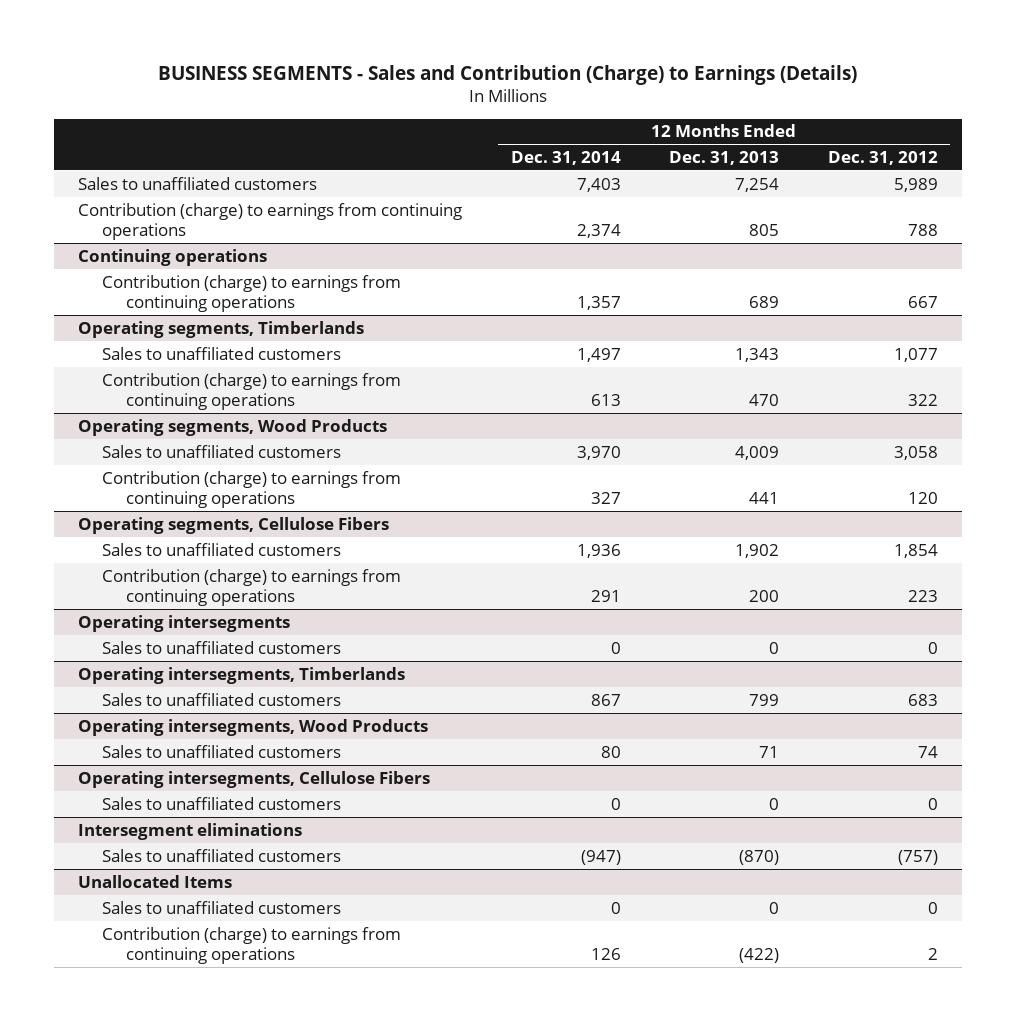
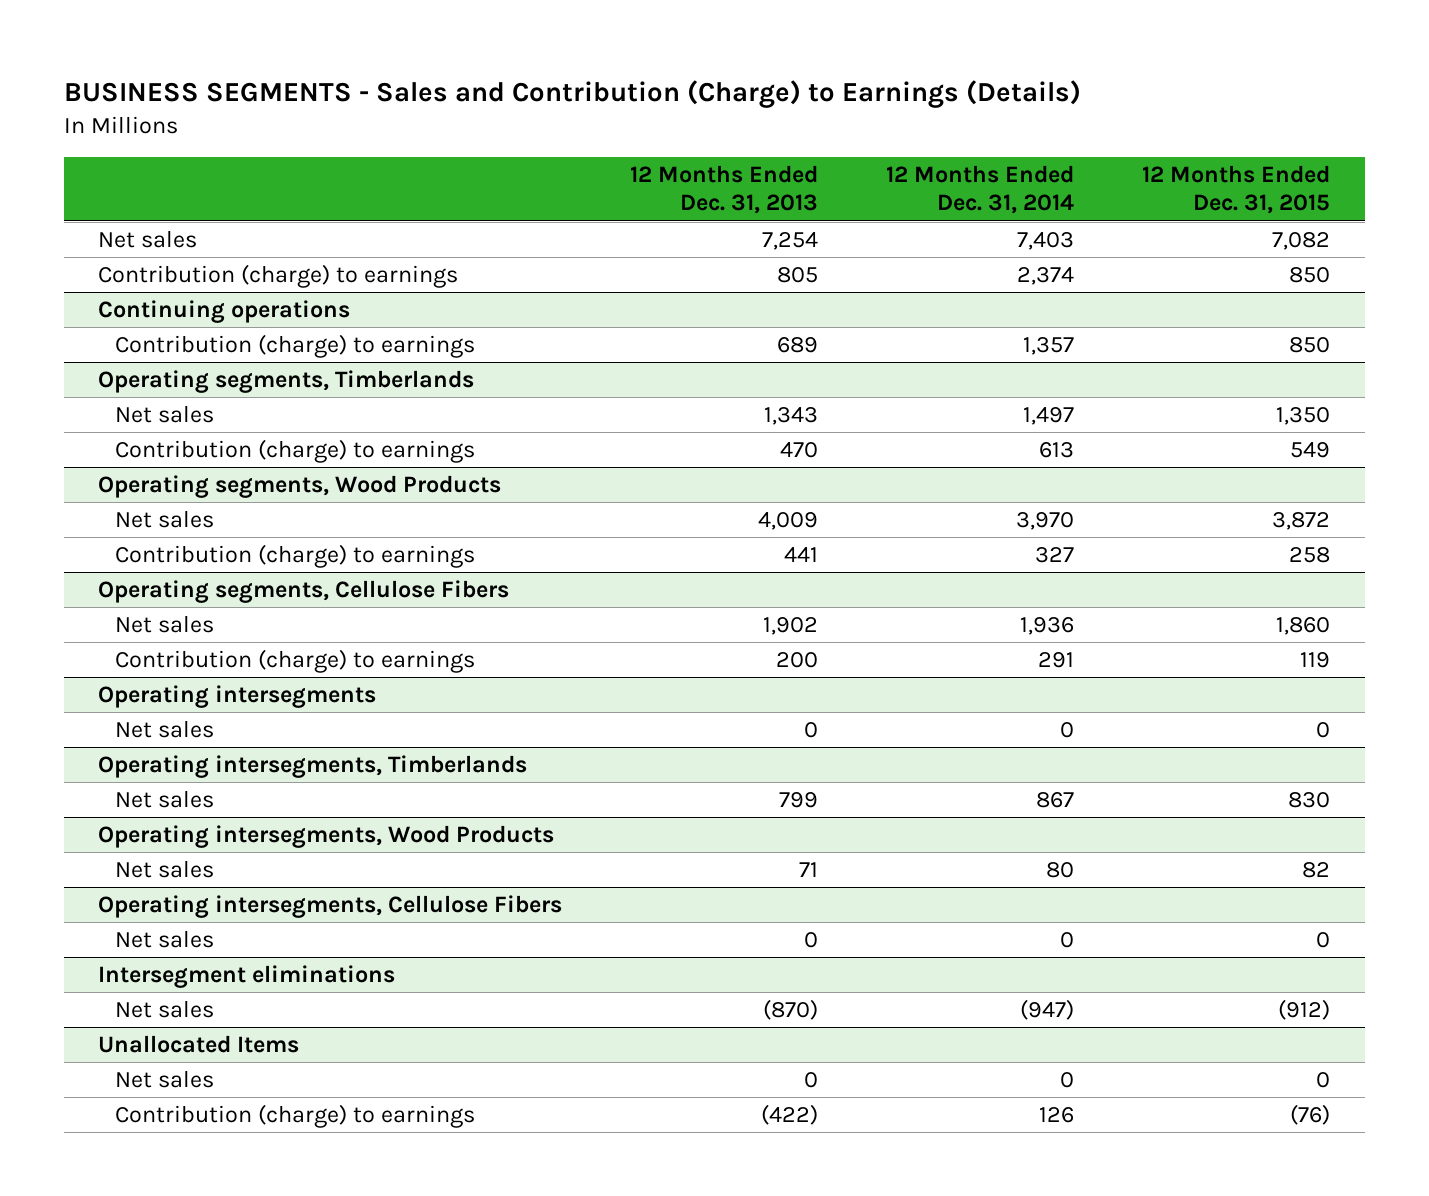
- | 12 Months Ended Dec. 31, 2014 | 12 Months Ended Dec. 31, 2013 | 12 Months Ended Dec. 31, 2012
+ | 12 Months Ended Dec. 31, 2013 | 12 Months Ended Dec. 31, 2014 | 12 Months Ended Dec. 31, 2015
- Sales to unaffiliated customers | 7,403 | 7,254 | 5,989
- Contribution (charge) to earnings from continuing operations | 2,374 | 805 | 788
+ Net sales | 7,254 | 7,403 | 7,082
+ Contribution (charge) to earnings | 805 | 2,374 | 850
@ Continuing operations
- Contribution (charge) to earnings from continuing operations | 1,357 | 689 | 667
+ Contribution (charge) to earnings | 689 | 1,357 | 850
@ Operating segments, Timberlands
- Sales to unaffiliated customers | 1,497 | 1,343 | 1,077
- Contribution (charge) to earnings from continuing operations | 613 | 470 | 322
+ Net sales | 1,343 | 1,497 | 1,350
+ Contribution (charge) to earnings | 470 | 613 | 549
@ Operating segments, Wood Products
- Sales to unaffiliated customers | 3,970 | 4,009 | 3,058
- Contribution (charge) to earnings from continuing operations | 327 | 441 | 120
+ Net sales | 4,009 | 3,970 | 3,872
+ Contribution (charge) to earnings | 441 | 327 | 258
@ Operating segments, Cellulose Fibers
- Sales to unaffiliated customers | 1,936 | 1,902 | 1,854
- Contribution (charge) to earnings from continuing operations | 291 | 200 | 223
+ Net sales | 1,902 | 1,936 | 1,860
+ Contribution (charge) to earnings | 200 | 291 | 119
@ Operating intersegments
- Sales to unaffiliated customers | 0 | 0 | 0
+ Net sales | 0 | 0 | 0
@ Operating intersegments, Timberlands
- Sales to unaffiliated customers | 867 | 799 | 683
+ Net sales | 799 | 867 | 830
@ Operating intersegments, Wood Products
- Sales to unaffiliated customers | 80 | 71 | 74
+ Net sales | 71 | 80 | 82
@ Operating intersegments, Cellulose Fibers
- Sales to unaffiliated customers | 0 | 0 | 0
+ Net sales | 0 | 0 | 0
@ Intersegment eliminations
- Sales to unaffiliated customers | (947) | (870) | (757)
+ Net sales | (870) | (947) | (912)
@ Unallocated Items
- Sales to unaffiliated customers | 0 | 0 | 0
- Contribution (charge) to earnings from continuing operations | 126 | (422) | 2
+ Net sales | 0 | 0 | 0
+ Contribution (charge) to earnings | (422) | 126 | (76)

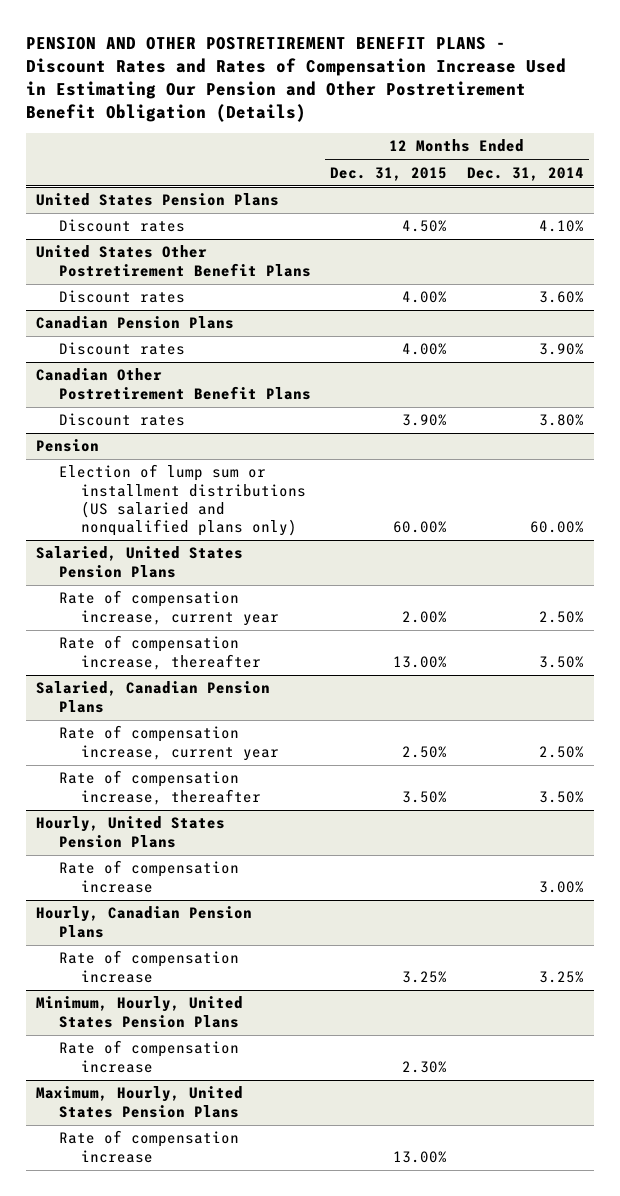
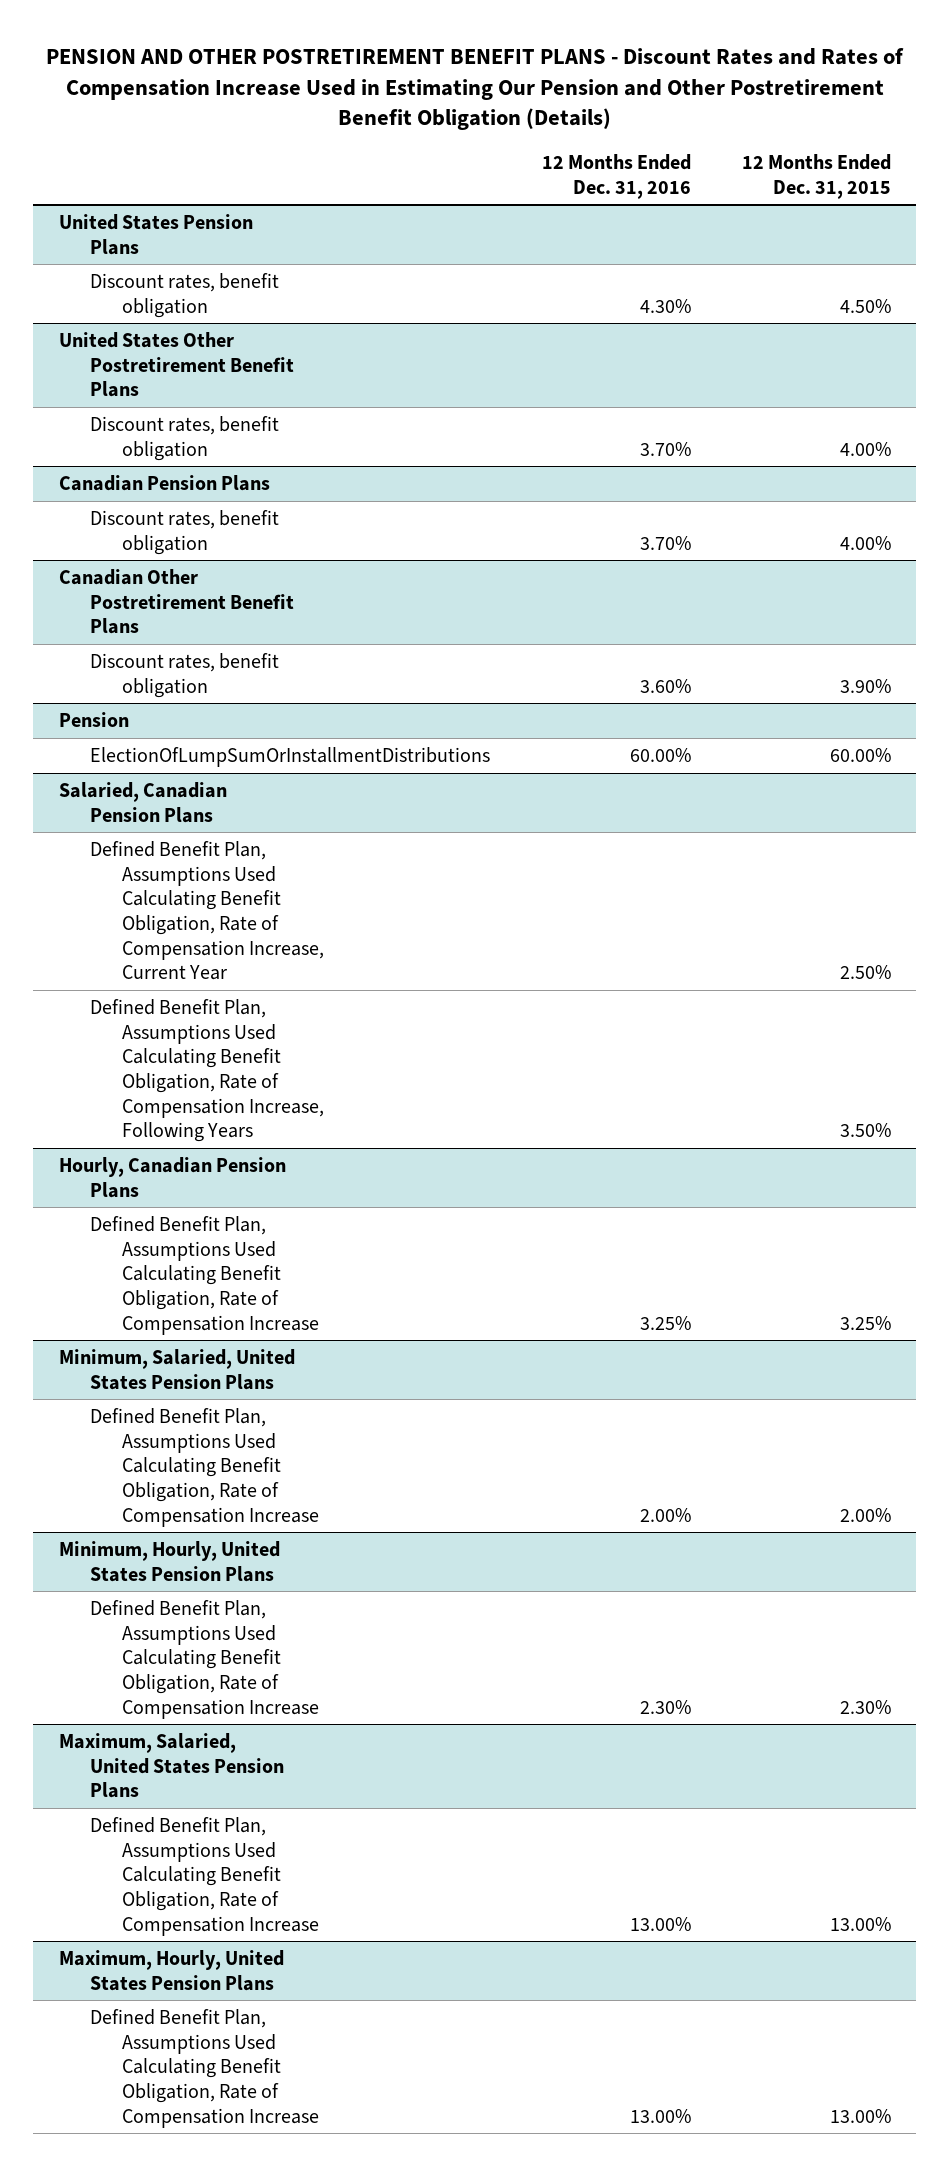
- | 12 Months Ended Dec. 31, 2015 | 12 Months Ended Dec. 31, 2014
+ | 12 Months Ended Dec. 31, 2016 | 12 Months Ended Dec. 31, 2015
@ United States Pension Plans
- Discount rates | 4.50% | 4.10%
+ Discount rates, benefit obligation | 4.30% | 4.50%
@ United States Other Postretirement Benefit Plans
- Discount rates | 4.00% | 3.60%
+ Discount rates, benefit obligation | 3.70% | 4.00%
@ Canadian Pension Plans
- Discount rates | 4.00% | 3.90%
+ Discount rates, benefit obligation | 3.70% | 4.00%
@ Canadian Other Postretirement Benefit Plans
- Discount rates | 3.90% | 3.80%
+ Discount rates, benefit obligation | 3.60% | 3.90%
@ Pension
- Election of lump sum or installment distributions (US salaried and nonqualified plans only) | 60.00% | 60.00%
- Salaried, United States Pension Plans
- Rate of compensation increase, current year | 2.00% | 2.50%
- Rate of compensation increase, thereafter | 13.00% | 3.50%
@ Pension
+ ElectionOfLumpSumOrInstallmentDistributions | 60.00% | 60.00%
@ Salaried, Canadian Pension Plans
- Rate of compensation increase, current year | 2.50% | 2.50%
- Rate of compensation increase, thereafter | 3.50% | 3.50%
- Hourly, United States Pension Plans
- Rate of compensation increase | | 3.00%
@ Salaried, Canadian Pension Plans
+ Defined Benefit Plan, Assumptions Used Calculating Benefit Obligation, Rate of Compensation Increase, Current Year | | 2.50%
+ Defined Benefit Plan, Assumptions Used Calculating Benefit Obligation, Rate of Compensation Increase, Following Years | | 3.50%
@ Hourly, Canadian Pension Plans
- Rate of compensation increase | 3.25% | 3.25%
+ Defined Benefit Plan, Assumptions Used Calculating Benefit Obligation, Rate of Compensation Increase | 3.25% | 3.25%
+ Minimum, Salaried, United States Pension Plans
+ Defined Benefit Plan, Assumptions Used Calculating Benefit Obligation, Rate of Compensation Increase | 2.00% | 2.00%
@ Minimum, Hourly, United States Pension Plans
- Rate of compensation increase | 2.30% |
+ Defined Benefit Plan, Assumptions Used Calculating Benefit Obligation, Rate of Compensation Increase | 2.30% | 2.30%
+ Maximum, Salaried, United States Pension Plans
+ Defined Benefit Plan, Assumptions Used Calculating Benefit Obligation, Rate of Compensation Increase | 13.00% | 13.00%
@ Maximum, Hourly, United States Pension Plans
- Rate of compensation increase | 13.00% |
+ Defined Benefit Plan, Assumptions Used Calculating Benefit Obligation, Rate of Compensation Increase | 13.00% | 13.00%

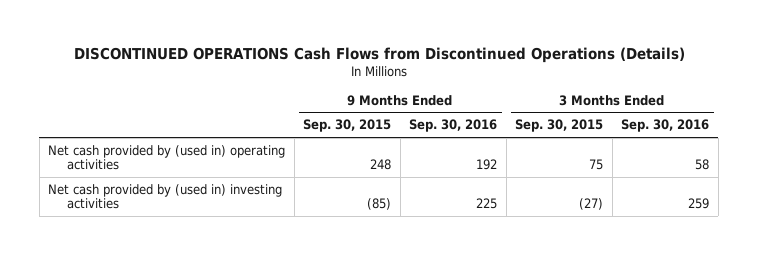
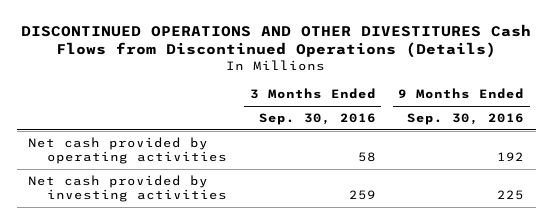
- DISCONTINUED OPERATIONS Cash Flows from Discontinued Operations (Details)
+ DISCONTINUED OPERATIONS AND OTHER DIVESTITURES Cash Flows from Discontinued Operations (Details)
- | 9 Months Ended Sep. 30, 2015 | 9 Months Ended Sep. 30, 2016 | 3 Months Ended Sep. 30, 2015 | 3 Months Ended Sep. 30, 2016
+ | 3 Months Ended Sep. 30, 2016 | 9 Months Ended Sep. 30, 2016
- Net cash provided by (used in) operating activities | 248 | 192 | 75 | 58
- Net cash provided by (used in) investing activities | (85) | 225 | (27) | 259
+ Net cash provided by operating activities | 58 | 192
+ Net cash provided by investing activities | 259 | 225

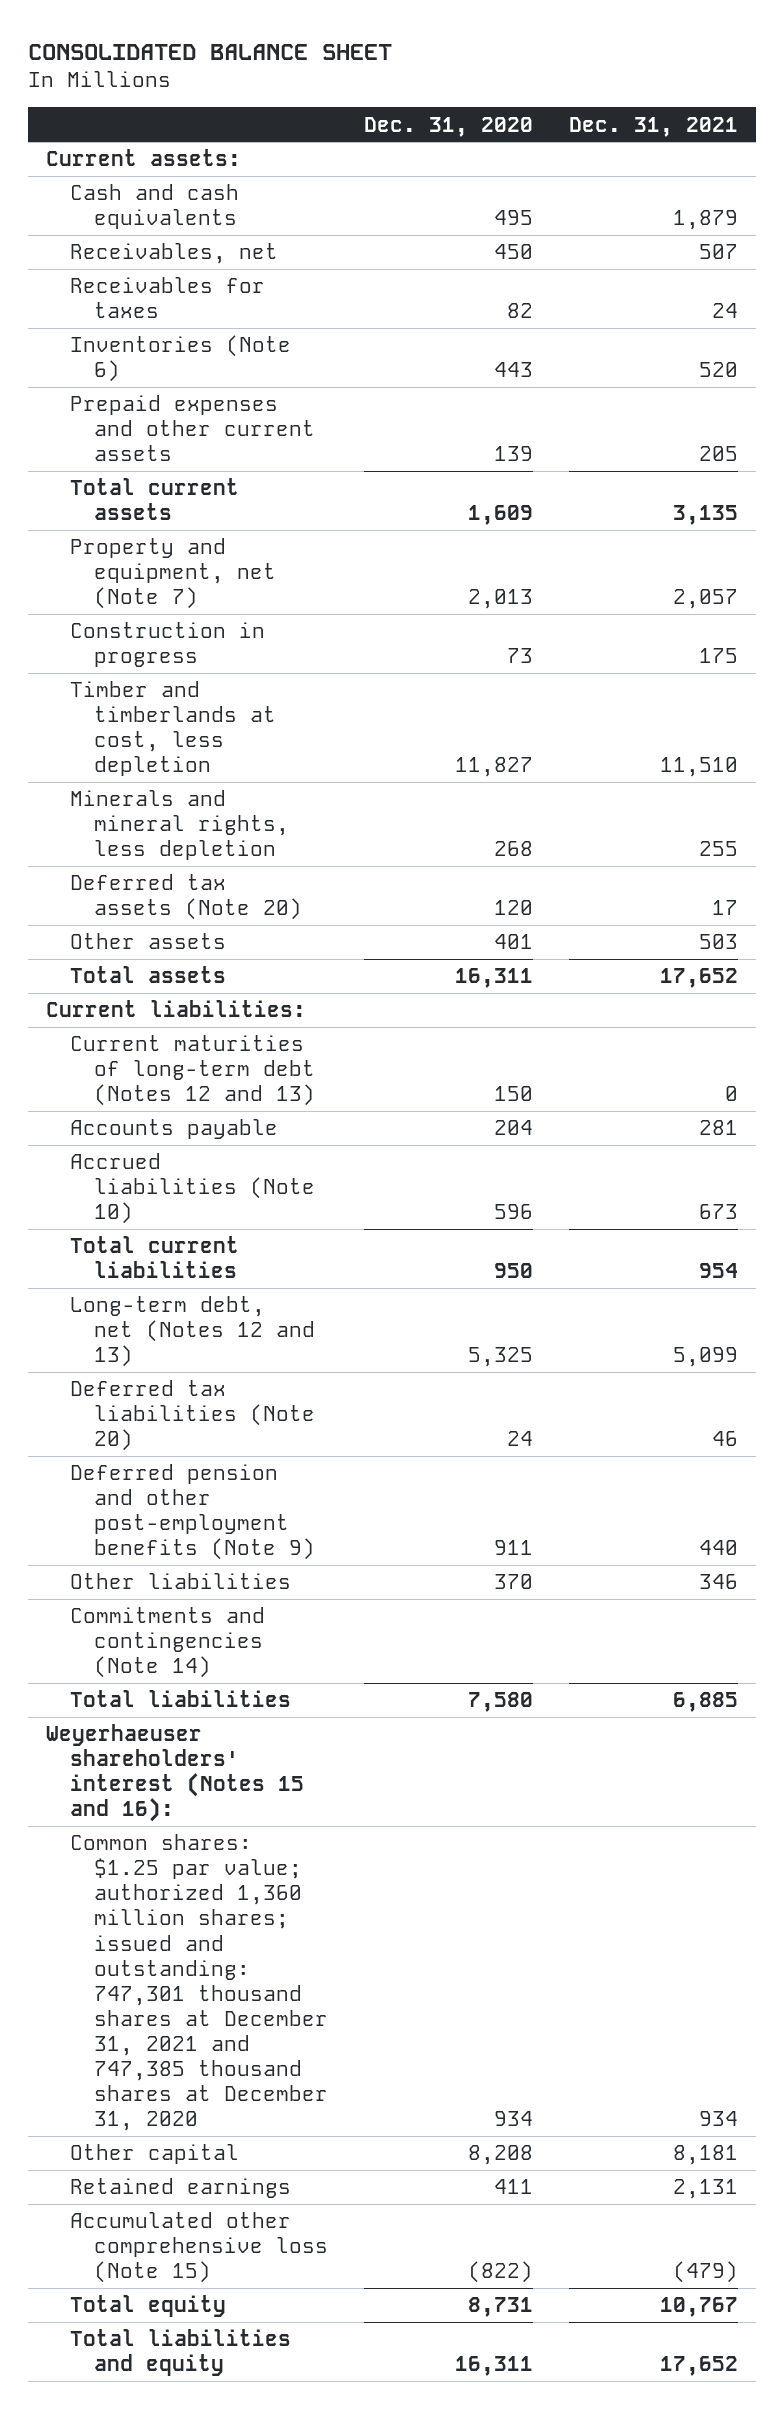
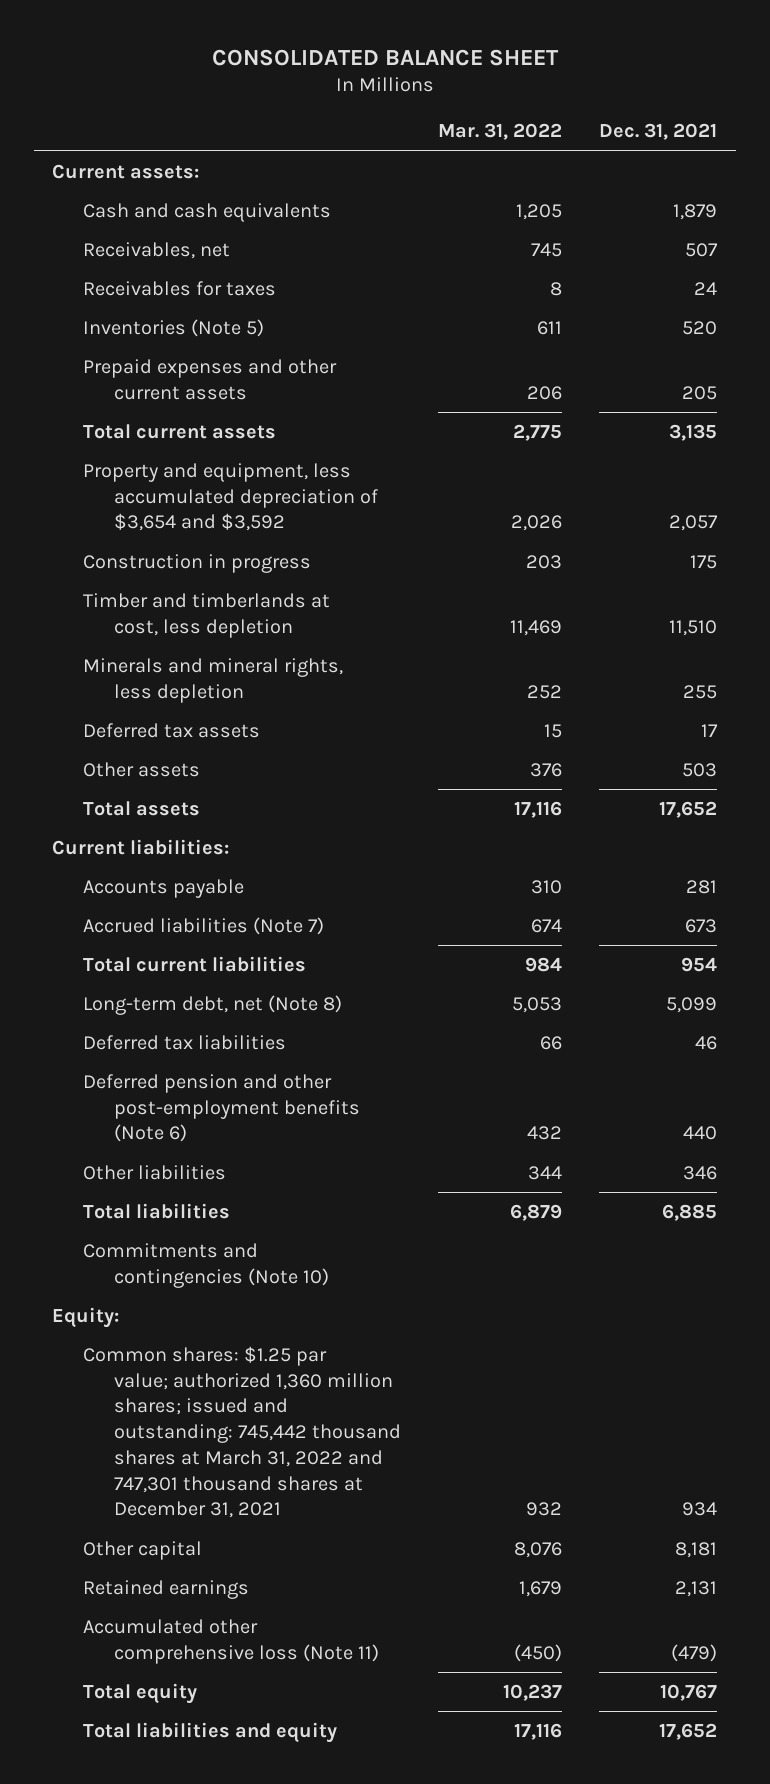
- | Dec. 31, 2020 | Dec. 31, 2021
+ | Mar. 31, 2022 | Dec. 31, 2021
- Inventories (Note 6) | 443 | 520
+ Inventories (Note 5) | 611 | 520
- Property and equipment, net (Note 7) | 2,013 | 2,057
+ Property and equipment, less accumulated depreciation of $3,654 and $3,592 | 2,026 | 2,057
- Deferred tax assets (Note 20) | 120 | 17
+ Deferred tax assets | 15 | 17
- Current maturities of long-term debt (Notes 12 and 13) | 150 | 0
- Accrued liabilities (Note 10) | 596 | 673
+ Accrued liabilities (Note 7) | 674 | 673
- Long-term debt, net (Notes 12 and 13) | 5,325 | 5,099
- Deferred tax liabilities (Note 20) | 24 | 46
- Deferred pension and other post-employment benefits (Note 9) | 911 | 440
+ Long-term debt, net (Note 8) | 5,053 | 5,099
+ Deferred tax liabilities | 66 | 46
+ Deferred pension and other post-employment benefits (Note 6) | 432 | 440
- Commitments and contingencies (Note 14)
- Weyerhaeuser shareholders' interest (Notes 15 and 16):
- Common shares: $1.25 par value; authorized 1,360 million shares; issued and outstanding: 747,301 thousand shares at December 31, 2021 and 747,385 thousand shares at December 31, 2020 | 934 | 934
+ Commitments and contingencies (Note 10)
+ Equity:
+ Common shares: $1.25 par value; authorized 1,360 million shares; issued and outstanding: 745,442 thousand shares at March 31, 2022 and 747,301 thousand shares at December 31, 2021 | 932 | 934
- Accumulated other comprehensive loss (Note 15) | (822) | (479)
+ Accumulated other comprehensive loss (Note 11) | (450) | (479)

